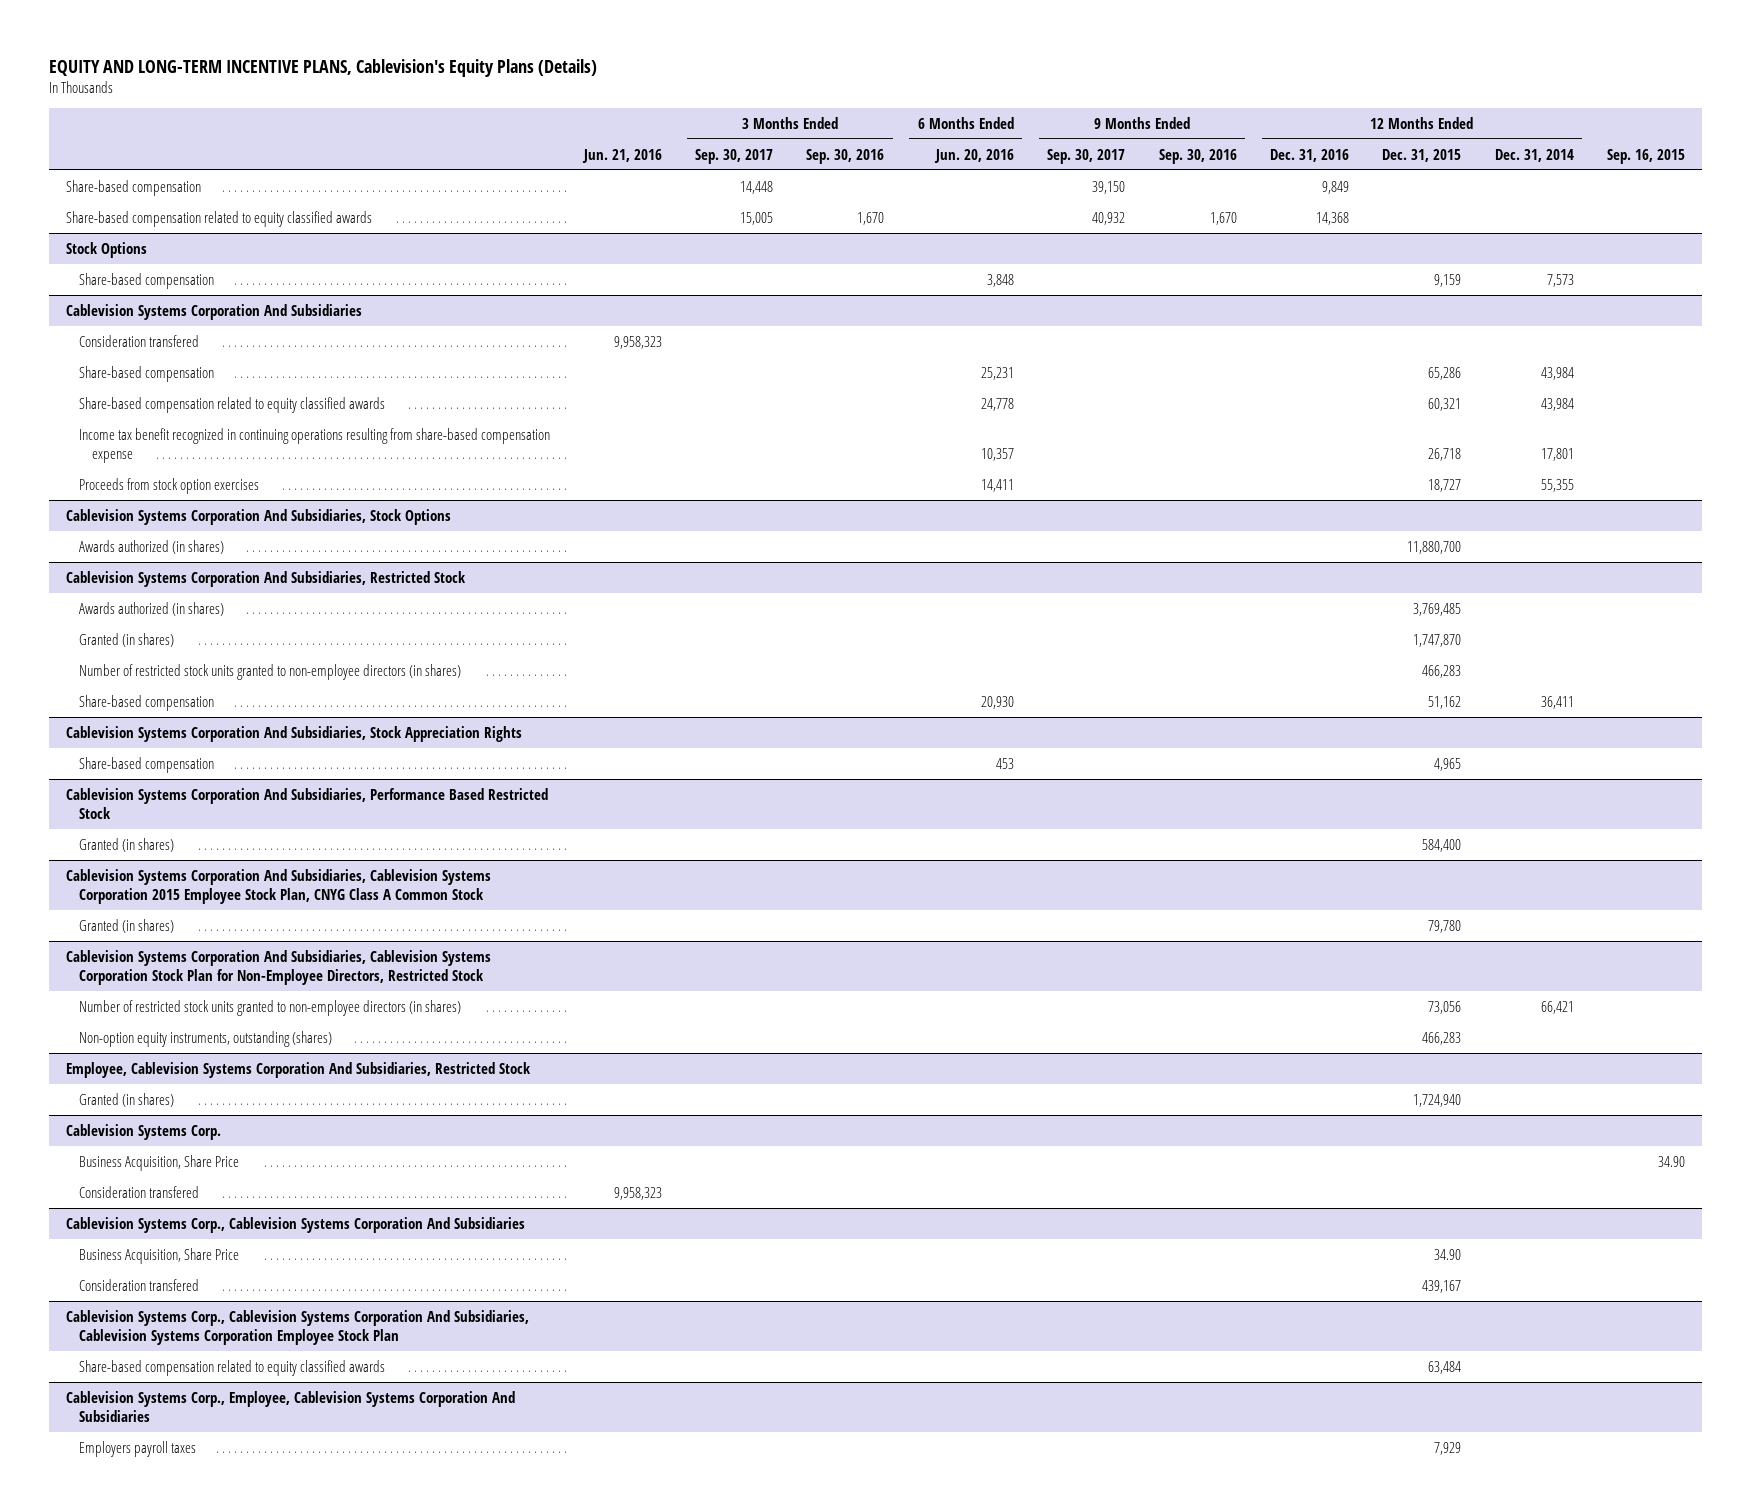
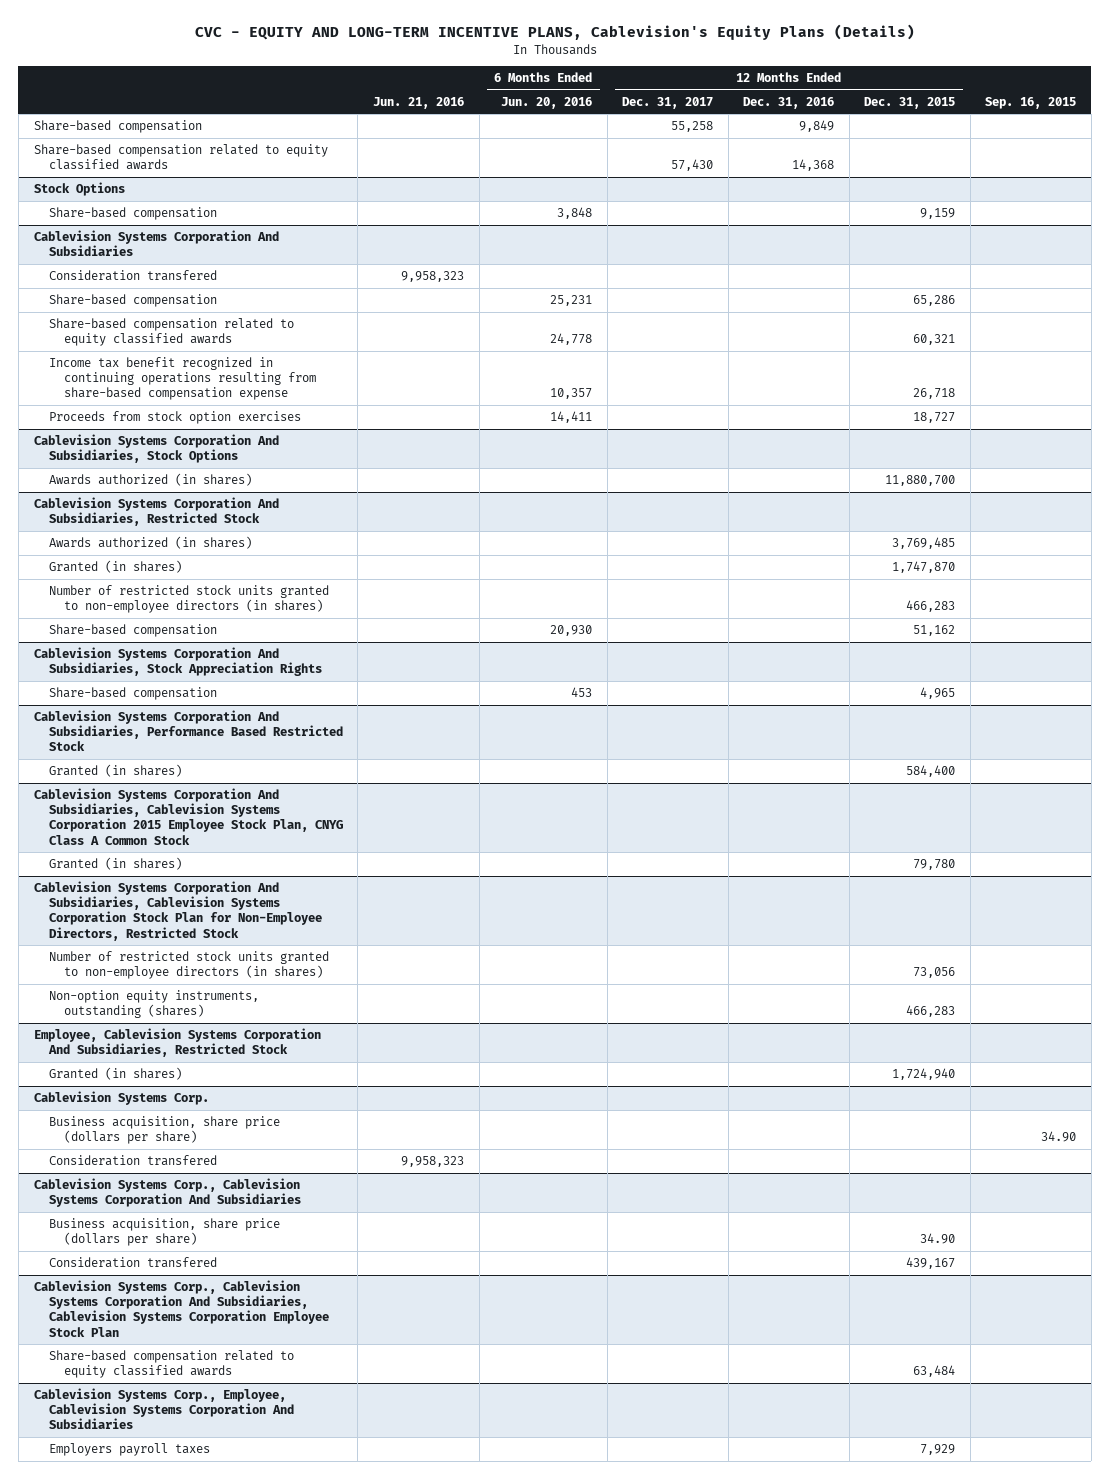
- EQUITY AND LONG-TERM INCENTIVE PLANS, Cablevision's Equity Plans (Details)
+ CVC - EQUITY AND LONG-TERM INCENTIVE PLANS, Cablevision's Equity Plans (Details)
- | Jun. 21, 2016 | 3 Months Ended Sep. 30, 2017 | 3 Months Ended Sep. 30, 2016 | 6 Months Ended Jun. 20, 2016 | 9 Months Ended Sep. 30, 2017 | 9 Months Ended Sep. 30, 2016 | 12 Months Ended Dec. 31, 2016 | 12 Months Ended Dec. 31, 2015 | 12 Months Ended Dec. 31, 2014 | Sep. 16, 2015
+ | Jun. 21, 2016 | 6 Months Ended Jun. 20, 2016 | 12 Months Ended Dec. 31, 2017 | 12 Months Ended Dec. 31, 2016 | 12 Months Ended Dec. 31, 2015 | Sep. 16, 2015
@ Cablevision Systems Corp.
- Business Acquisition, Share Price | | | | | | | | | | 34.90
+ Business acquisition, share price (dollars per share) | | | | | | 34.90
@ Cablevision Systems Corp., Cablevision Systems Corporation And Subsidiaries
- Business Acquisition, Share Price | | | | | | | | 34.90 | |
+ Business acquisition, share price (dollars per share) | | | | | 34.90 |

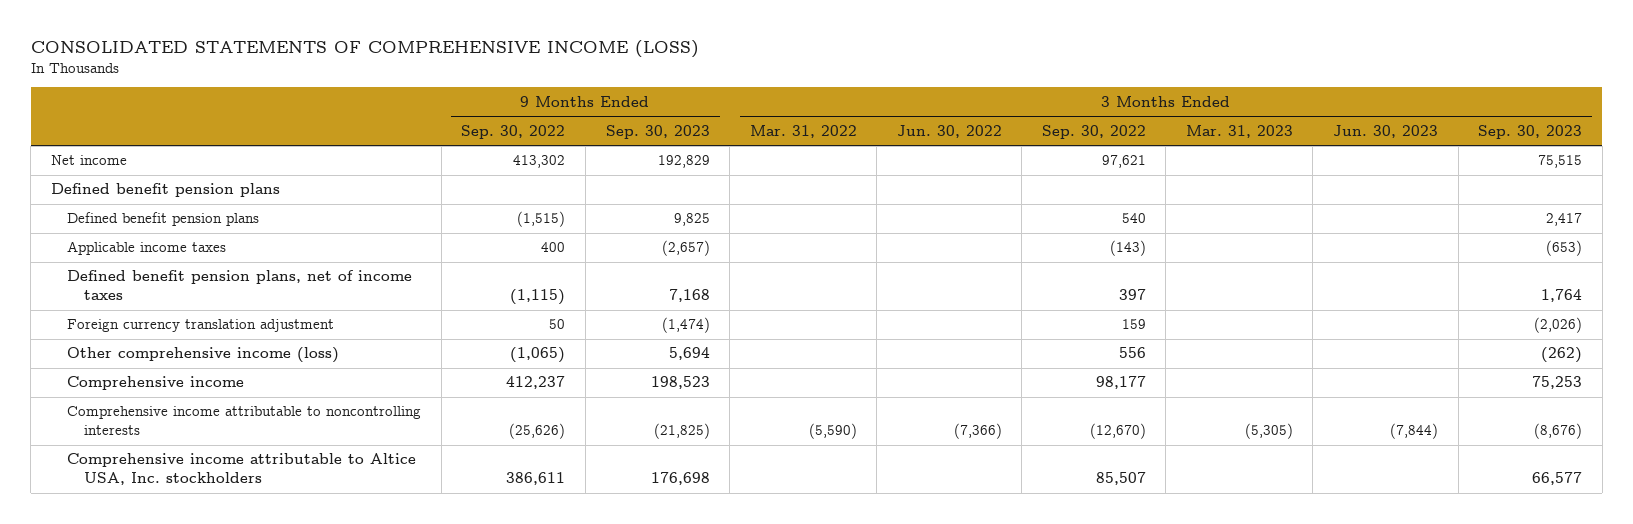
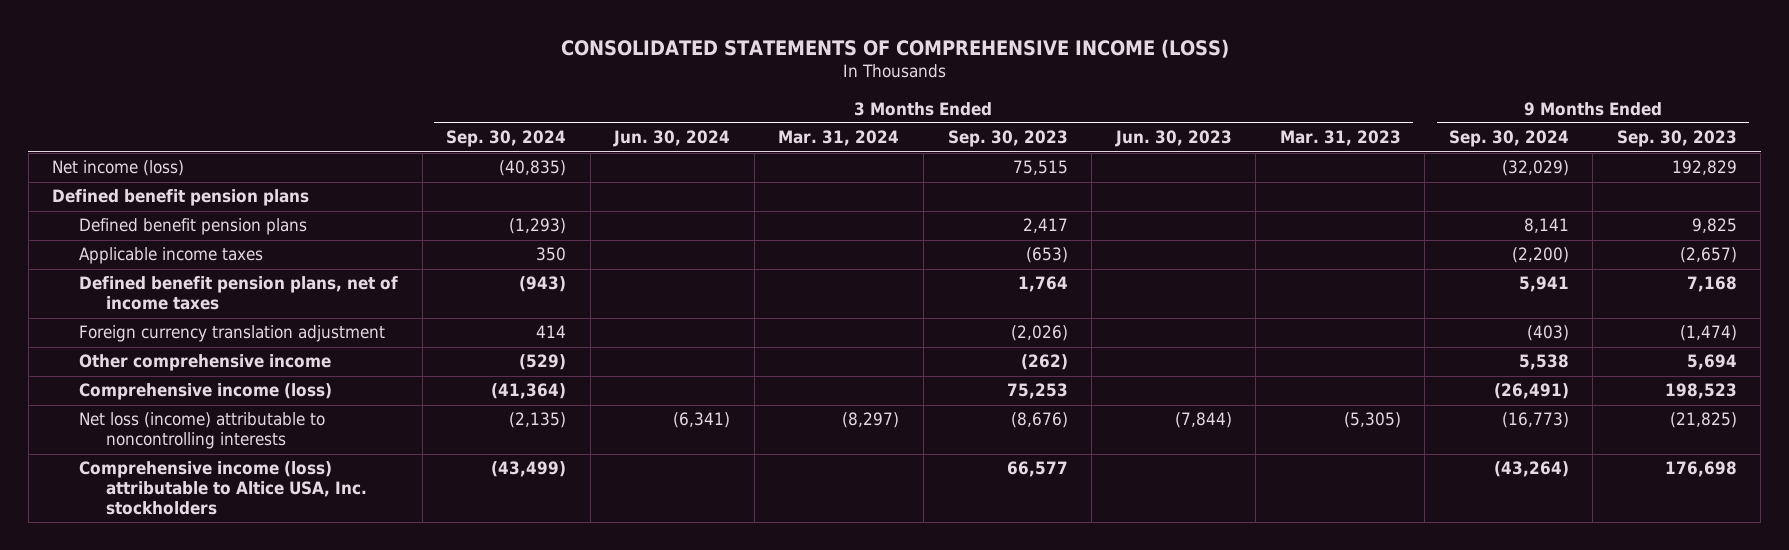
- | 9 Months Ended Sep. 30, 2022 | 9 Months Ended Sep. 30, 2023 | 3 Months Ended Mar. 31, 2022 | 3 Months Ended Jun. 30, 2022 | 3 Months Ended Sep. 30, 2022 | 3 Months Ended Mar. 31, 2023 | 3 Months Ended Jun. 30, 2023 | 3 Months Ended Sep. 30, 2023
+ | 3 Months Ended Sep. 30, 2024 | 3 Months Ended Jun. 30, 2024 | 3 Months Ended Mar. 31, 2024 | 3 Months Ended Sep. 30, 2023 | 3 Months Ended Jun. 30, 2023 | 3 Months Ended Mar. 31, 2023 | 9 Months Ended Sep. 30, 2024 | 9 Months Ended Sep. 30, 2023
- Net income | 413,302 | 192,829 | | | 97,621 | | | 75,515
+ Net income (loss) | (40,835) | | | 75,515 | | | (32,029) | 192,829
- Other comprehensive income (loss) | (1,065) | 5,694 | | | 556 | | | (262)
- Comprehensive income | 412,237 | 198,523 | | | 98,177 | | | 75,253
- Comprehensive income attributable to noncontrolling interests | (25,626) | (21,825) | (5,590) | (7,366) | (12,670) | (5,305) | (7,844) | (8,676)
- Comprehensive income attributable to Altice USA, Inc. stockholders | 386,611 | 176,698 | | | 85,507 | | | 66,577
+ Other comprehensive income | (529) | | | (262) | | | 5,538 | 5,694
+ Comprehensive income (loss) | (41,364) | | | 75,253 | | | (26,491) | 198,523
+ Net loss (income) attributable to noncontrolling interests | (2,135) | (6,341) | (8,297) | (8,676) | (7,844) | (5,305) | (16,773) | (21,825)
+ Comprehensive income (loss) attributable to Altice USA, Inc. stockholders | (43,499) | | | 66,577 | | | (43,264) | 176,698

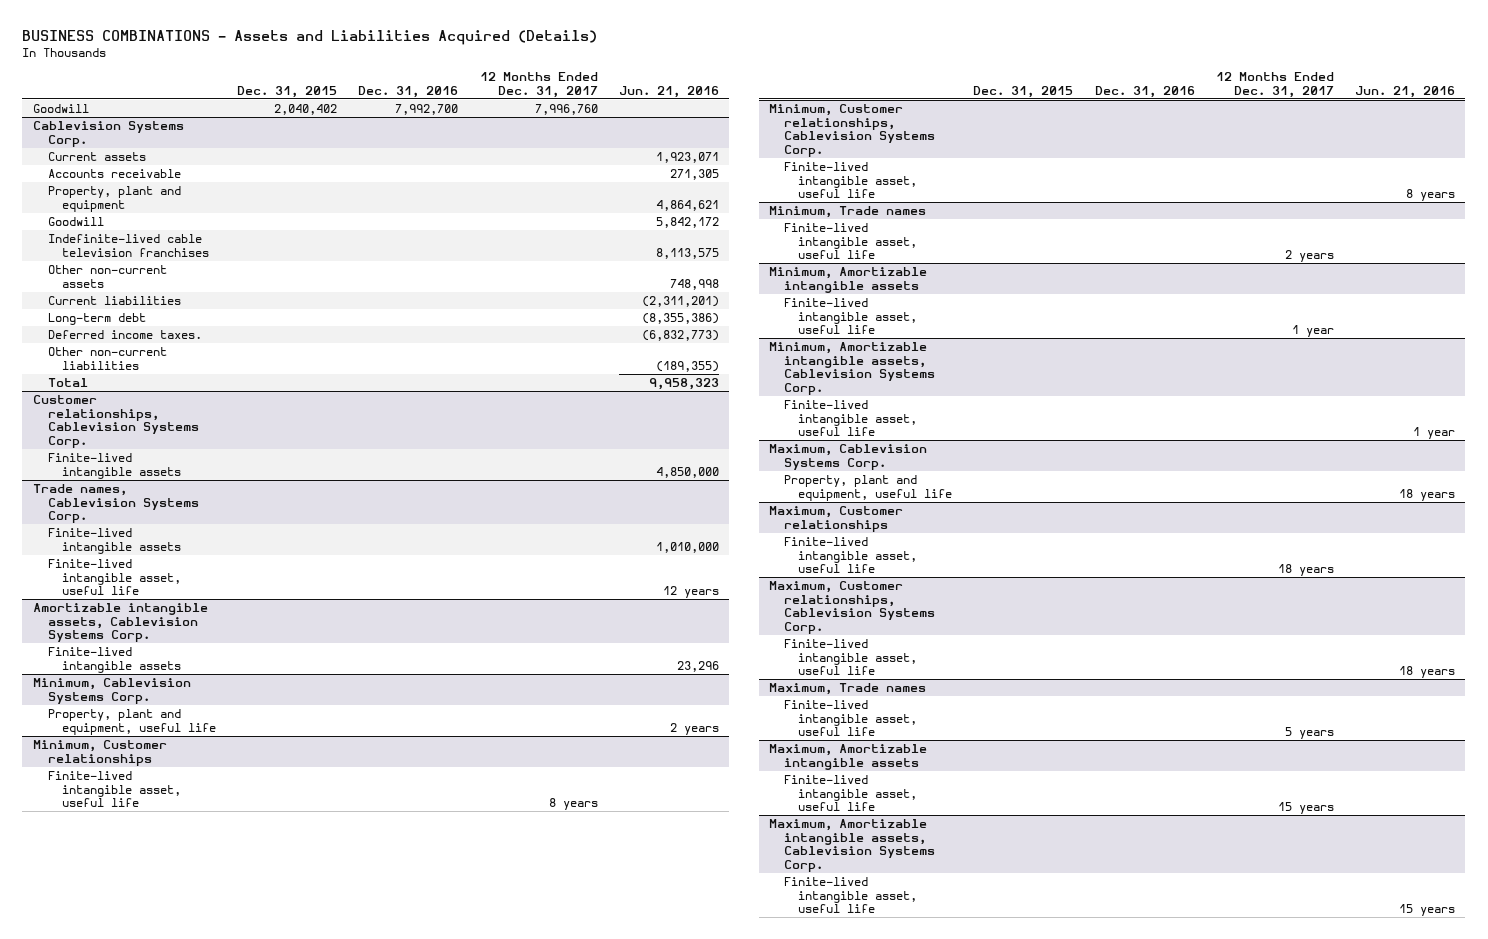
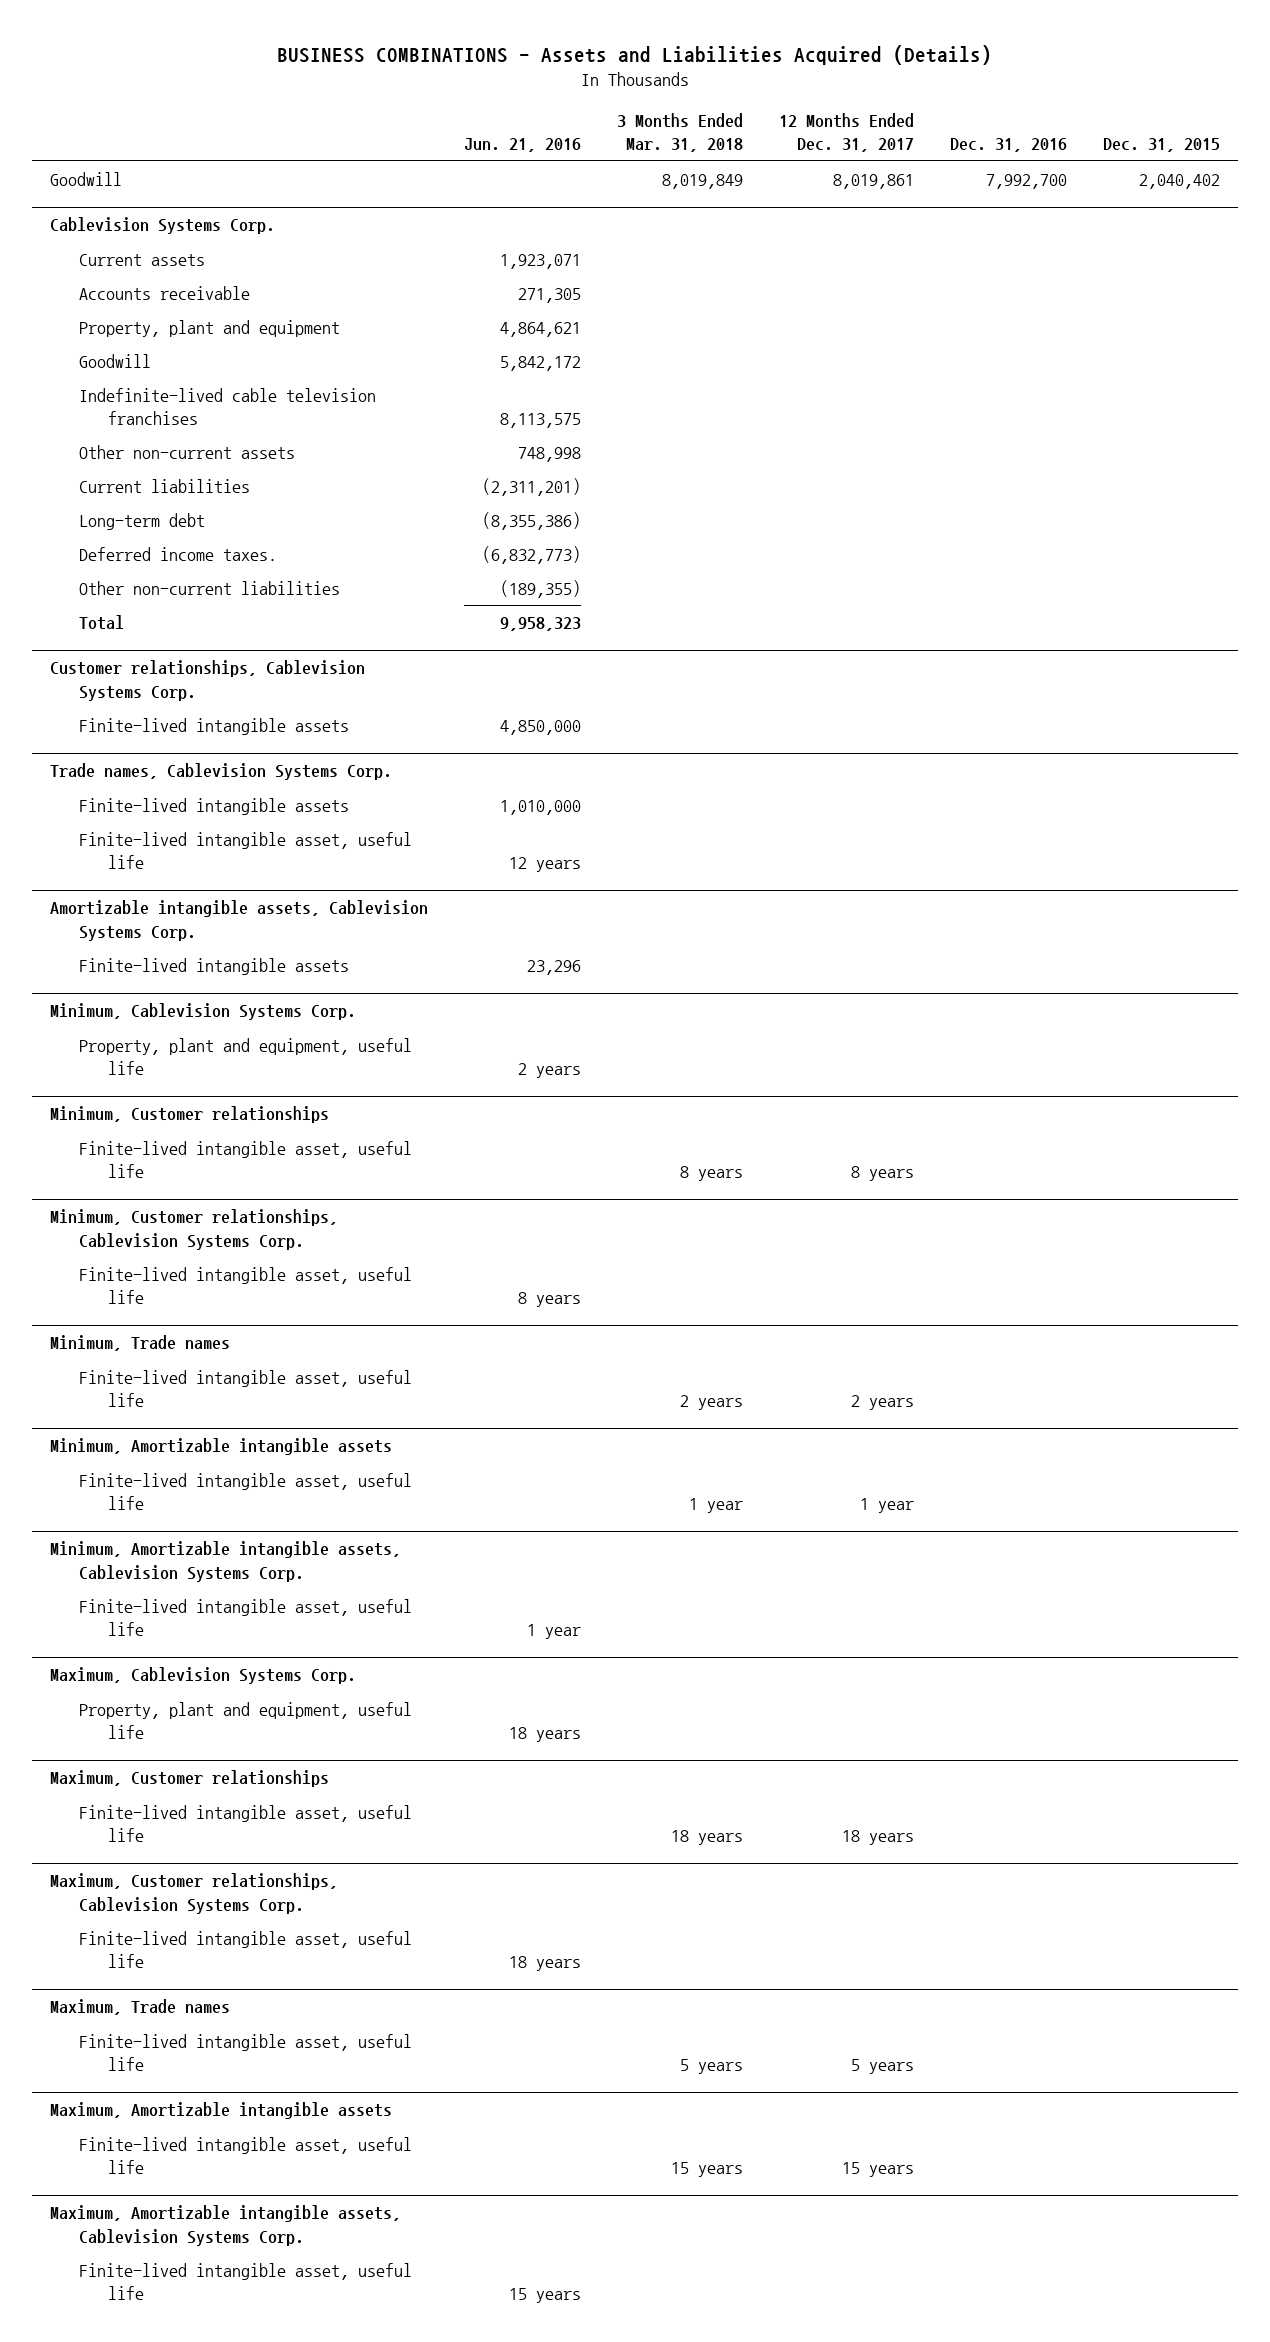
- | Dec. 31, 2015 | Dec. 31, 2016 | 12 Months Ended Dec. 31, 2017 | Jun. 21, 2016
+ | Jun. 21, 2016 | 3 Months Ended Mar. 31, 2018 | 12 Months Ended Dec. 31, 2017 | Dec. 31, 2016 | Dec. 31, 2015
- Goodwill | 2,040,402 | 7,992,700 | 7,996,760 |
+ Goodwill | | 8,019,849 | 8,019,861 | 7,992,700 | 2,040,402

